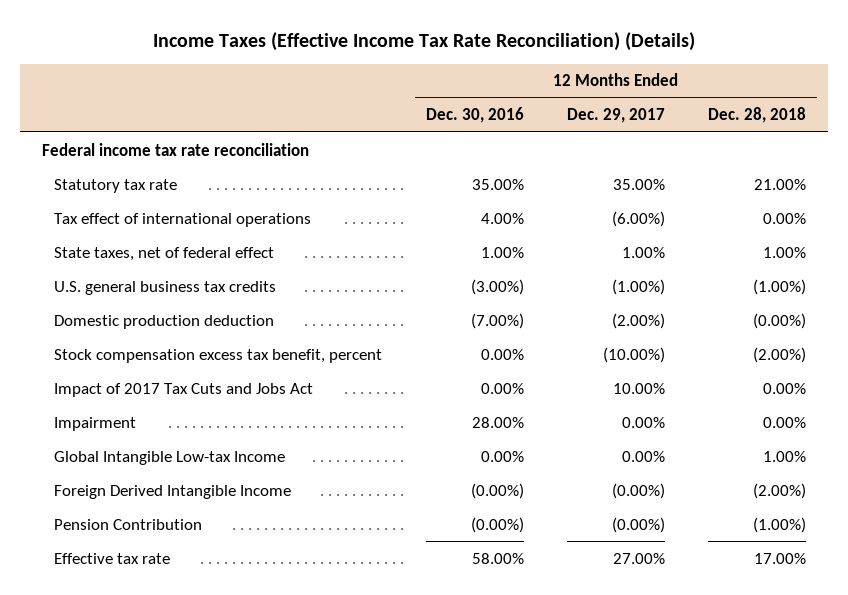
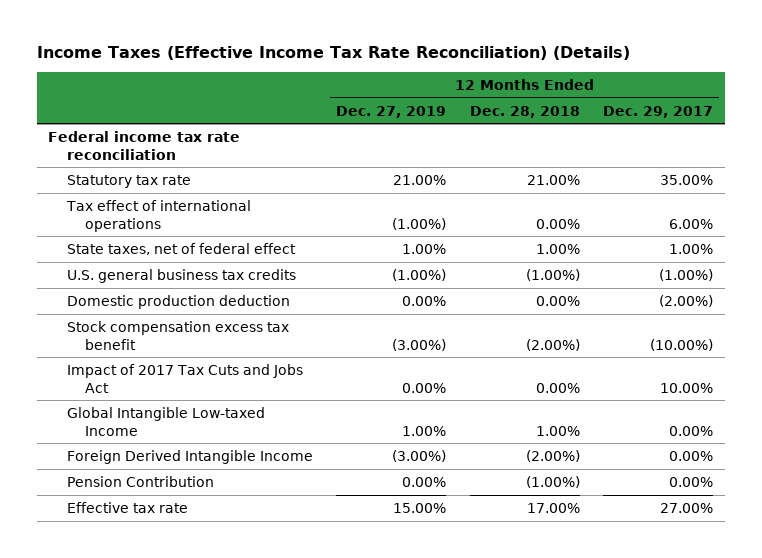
- | 12 Months Ended Dec. 30, 2016 | 12 Months Ended Dec. 29, 2017 | 12 Months Ended Dec. 28, 2018
+ | 12 Months Ended Dec. 27, 2019 | 12 Months Ended Dec. 28, 2018 | 12 Months Ended Dec. 29, 2017
- Tax effect of international operations | 4.00% | (6.00%) | 0.00%
+ Tax effect of international operations | (1.00%) | 0.00% | 6.00%
- Domestic production deduction | (7.00%) | (2.00%) | (0.00%)
- Stock compensation excess tax benefit, percent | 0.00% | (10.00%) | (2.00%)
+ Domestic production deduction | 0.00% | 0.00% | (2.00%)
+ Stock compensation excess tax benefit | (3.00%) | (2.00%) | (10.00%)
- Impairment | 28.00% | 0.00% | 0.00%
- Global Intangible Low-tax Income | 0.00% | 0.00% | 1.00%
- Foreign Derived Intangible Income | (0.00%) | (0.00%) | (2.00%)
- Pension Contribution | (0.00%) | (0.00%) | (1.00%)
+ Global Intangible Low-taxed Income | 1.00% | 1.00% | 0.00%
+ Foreign Derived Intangible Income | (3.00%) | (2.00%) | 0.00%
+ Pension Contribution | 0.00% | (1.00%) | 0.00%

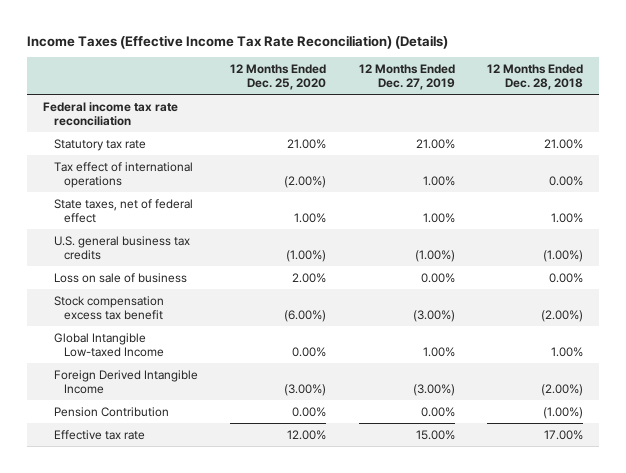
- | 12 Months Ended Dec. 27, 2019 | 12 Months Ended Dec. 28, 2018 | 12 Months Ended Dec. 29, 2017
+ | 12 Months Ended Dec. 25, 2020 | 12 Months Ended Dec. 27, 2019 | 12 Months Ended Dec. 28, 2018
- Tax effect of international operations | (1.00%) | 0.00% | 6.00%
+ Tax effect of international operations | (2.00%) | 1.00% | 0.00%
- Domestic production deduction | 0.00% | 0.00% | (2.00%)
+ Loss on sale of business | 2.00% | 0.00% | 0.00%
- Impact of 2017 Tax Cuts and Jobs Act | 0.00% | 0.00% | 10.00%

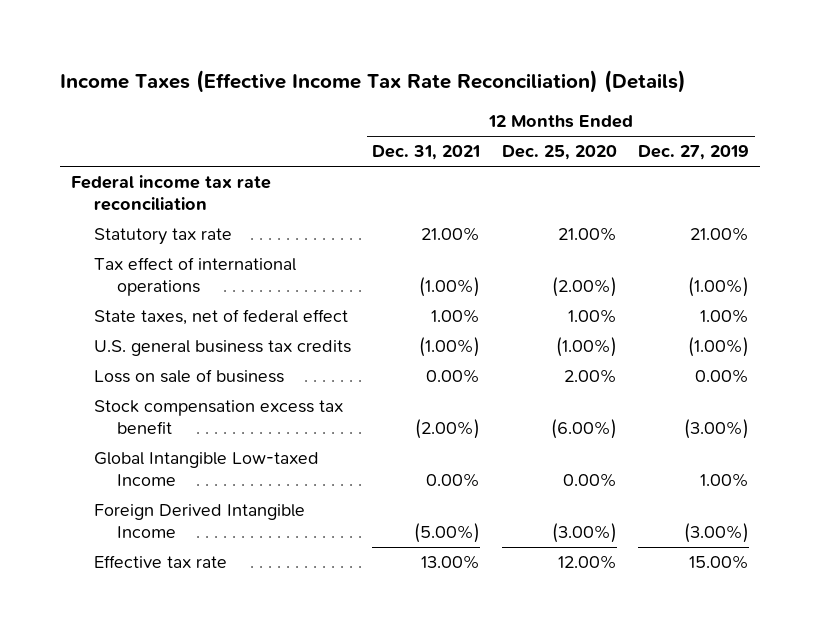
- | 12 Months Ended Dec. 25, 2020 | 12 Months Ended Dec. 27, 2019 | 12 Months Ended Dec. 28, 2018
+ | 12 Months Ended Dec. 31, 2021 | 12 Months Ended Dec. 25, 2020 | 12 Months Ended Dec. 27, 2019
- Tax effect of international operations | (2.00%) | 1.00% | 0.00%
+ Tax effect of international operations | (1.00%) | (2.00%) | (1.00%)
- Pension Contribution | 0.00% | 0.00% | (1.00%)

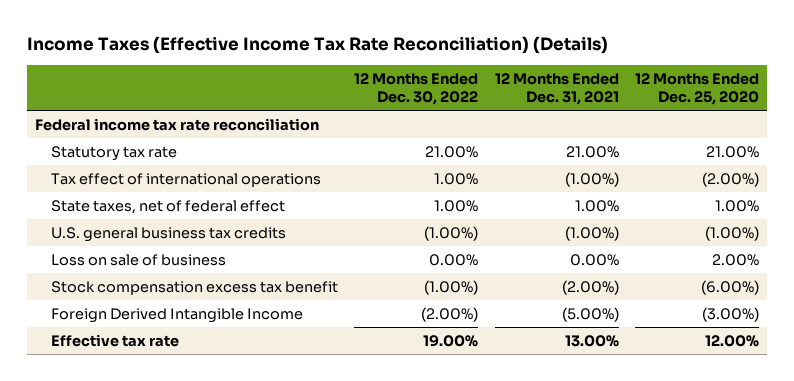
- | 12 Months Ended Dec. 31, 2021 | 12 Months Ended Dec. 25, 2020 | 12 Months Ended Dec. 27, 2019
+ | 12 Months Ended Dec. 30, 2022 | 12 Months Ended Dec. 31, 2021 | 12 Months Ended Dec. 25, 2020
- Global Intangible Low-taxed Income | 0.00% | 0.00% | 1.00%

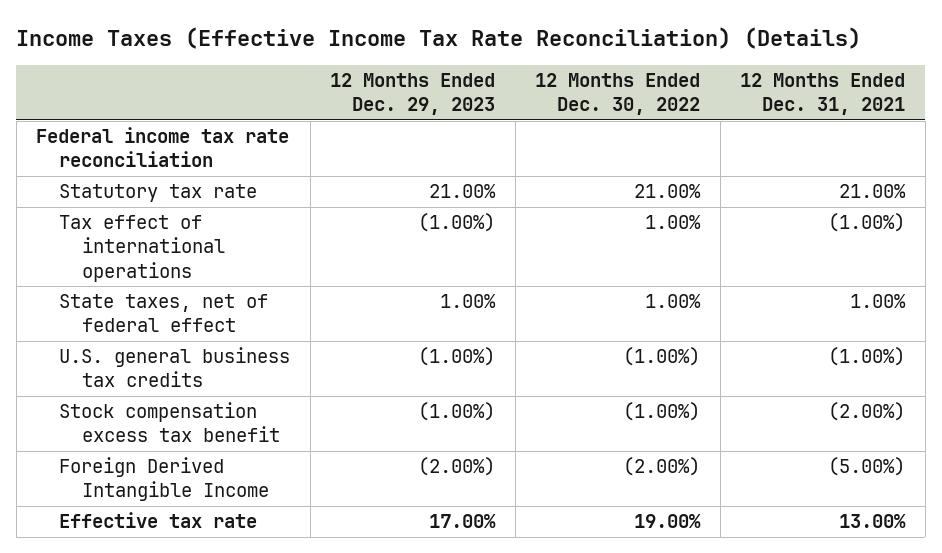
- | 12 Months Ended Dec. 30, 2022 | 12 Months Ended Dec. 31, 2021 | 12 Months Ended Dec. 25, 2020
+ | 12 Months Ended Dec. 29, 2023 | 12 Months Ended Dec. 30, 2022 | 12 Months Ended Dec. 31, 2021
- Loss on sale of business | 0.00% | 0.00% | 2.00%

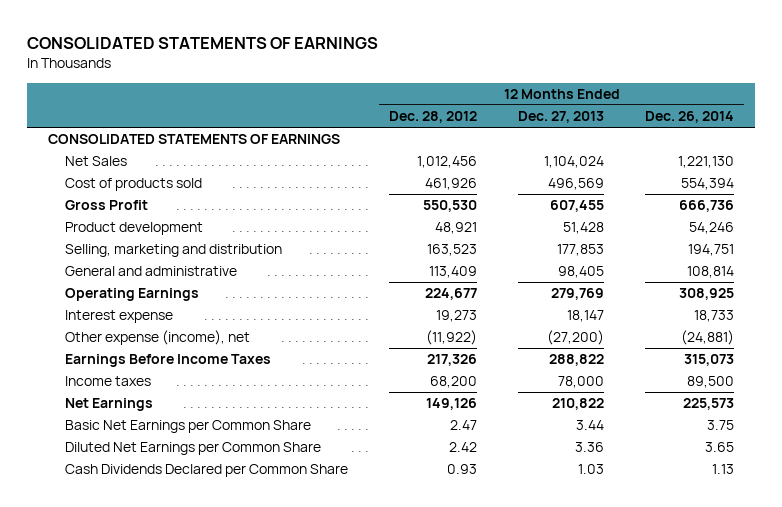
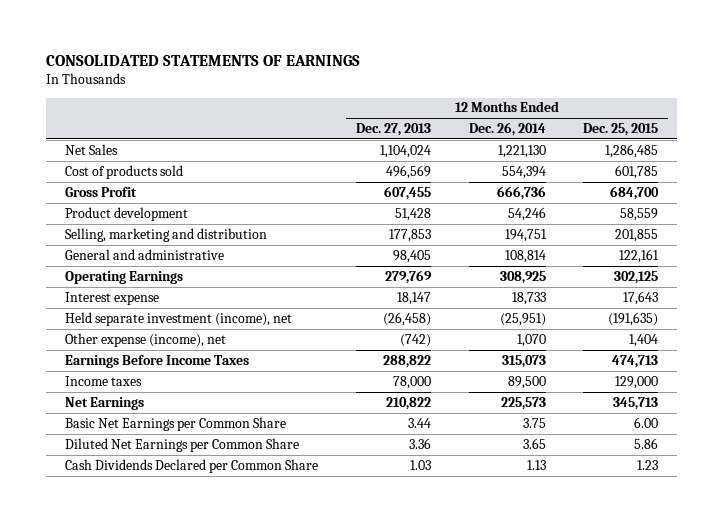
- | 12 Months Ended Dec. 28, 2012 | 12 Months Ended Dec. 27, 2013 | 12 Months Ended Dec. 26, 2014
+ | 12 Months Ended Dec. 27, 2013 | 12 Months Ended Dec. 26, 2014 | 12 Months Ended Dec. 25, 2015
- CONSOLIDATED STATEMENTS OF EARNINGS
- Other expense (income), net | (11,922) | (27,200) | (24,881)
+ Held separate investment (income), net | (26,458) | (25,951) | (191,635)
+ Other expense (income), net | (742) | 1,070 | 1,404

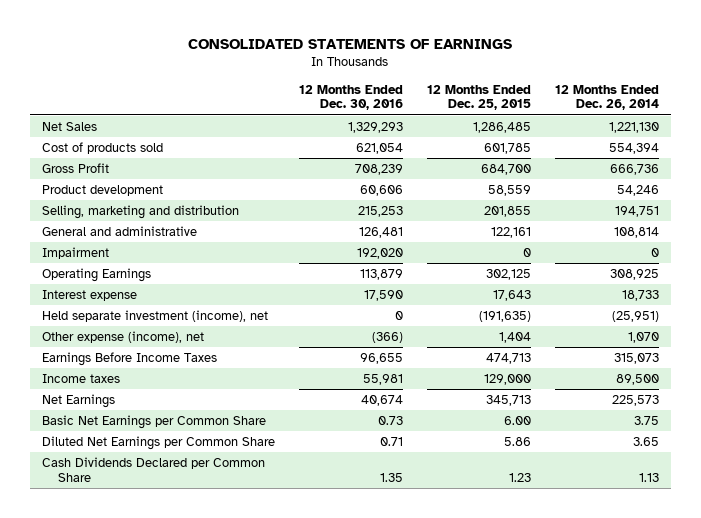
- | 12 Months Ended Dec. 27, 2013 | 12 Months Ended Dec. 26, 2014 | 12 Months Ended Dec. 25, 2015
+ | 12 Months Ended Dec. 30, 2016 | 12 Months Ended Dec. 25, 2015 | 12 Months Ended Dec. 26, 2014
+ Impairment | 192,020 | 0 | 0

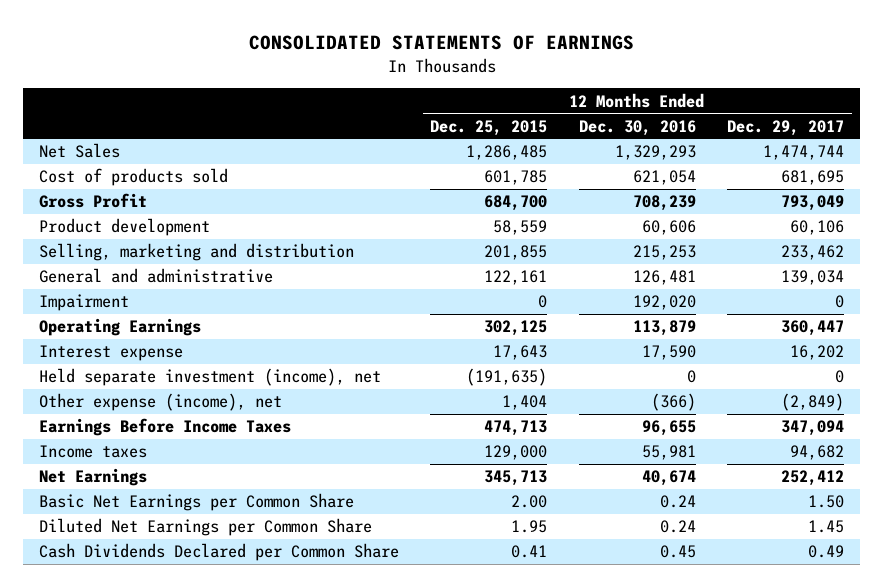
- | 12 Months Ended Dec. 30, 2016 | 12 Months Ended Dec. 25, 2015 | 12 Months Ended Dec. 26, 2014
+ | 12 Months Ended Dec. 25, 2015 | 12 Months Ended Dec. 30, 2016 | 12 Months Ended Dec. 29, 2017
- Basic Net Earnings per Common Share | 0.73 | 6.00 | 3.75
- Diluted Net Earnings per Common Share | 0.71 | 5.86 | 3.65
- Cash Dividends Declared per Common Share | 1.35 | 1.23 | 1.13
+ Basic Net Earnings per Common Share | 2.00 | 0.24 | 1.50
+ Diluted Net Earnings per Common Share | 1.95 | 0.24 | 1.45
+ Cash Dividends Declared per Common Share | 0.41 | 0.45 | 0.49

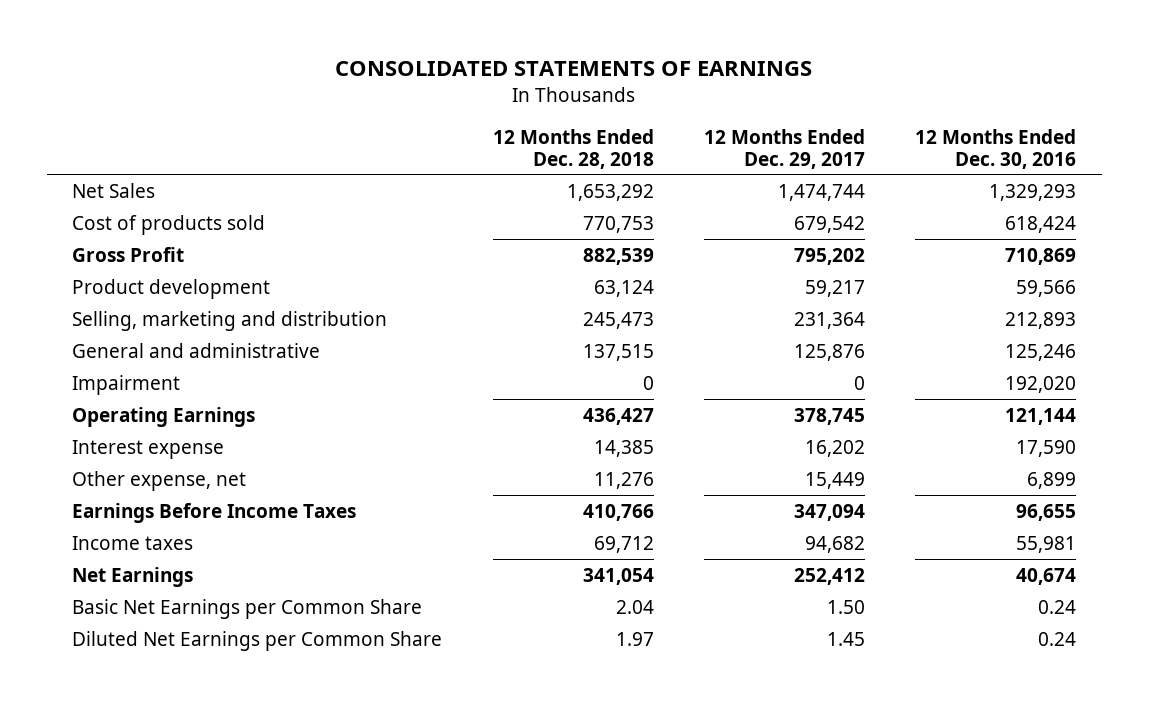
- | 12 Months Ended Dec. 25, 2015 | 12 Months Ended Dec. 30, 2016 | 12 Months Ended Dec. 29, 2017
+ | 12 Months Ended Dec. 28, 2018 | 12 Months Ended Dec. 29, 2017 | 12 Months Ended Dec. 30, 2016
- Cost of products sold | 601,785 | 621,054 | 681,695
- Gross Profit | 684,700 | 708,239 | 793,049
- Product development | 58,559 | 60,606 | 60,106
- Selling, marketing and distribution | 201,855 | 215,253 | 233,462
- General and administrative | 122,161 | 126,481 | 139,034
+ Cost of products sold | 770,753 | 679,542 | 618,424
+ Gross Profit | 882,539 | 795,202 | 710,869
+ Product development | 63,124 | 59,217 | 59,566
+ Selling, marketing and distribution | 245,473 | 231,364 | 212,893
+ General and administrative | 137,515 | 125,876 | 125,246
- Operating Earnings | 302,125 | 113,879 | 360,447
+ Operating Earnings | 436,427 | 378,745 | 121,144
- Held separate investment (income), net | (191,635) | 0 | 0
- Other expense (income), net | 1,404 | (366) | (2,849)
+ Other expense, net | 11,276 | 15,449 | 6,899
- Cash Dividends Declared per Common Share | 0.41 | 0.45 | 0.49

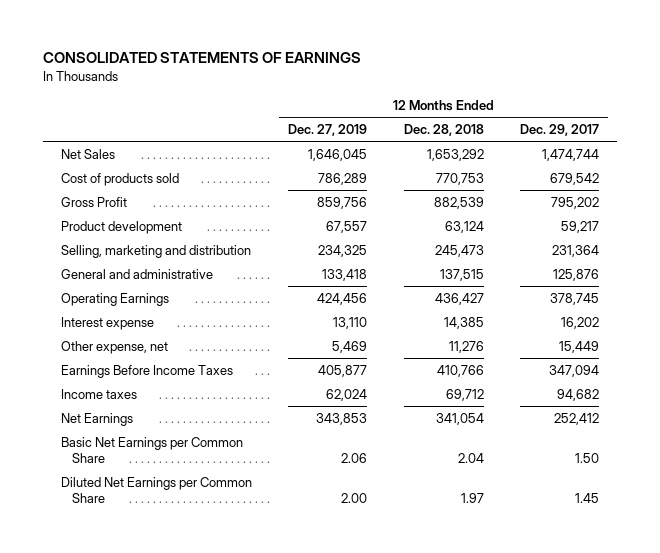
- | 12 Months Ended Dec. 28, 2018 | 12 Months Ended Dec. 29, 2017 | 12 Months Ended Dec. 30, 2016
+ | 12 Months Ended Dec. 27, 2019 | 12 Months Ended Dec. 28, 2018 | 12 Months Ended Dec. 29, 2017
- Impairment | 0 | 0 | 192,020

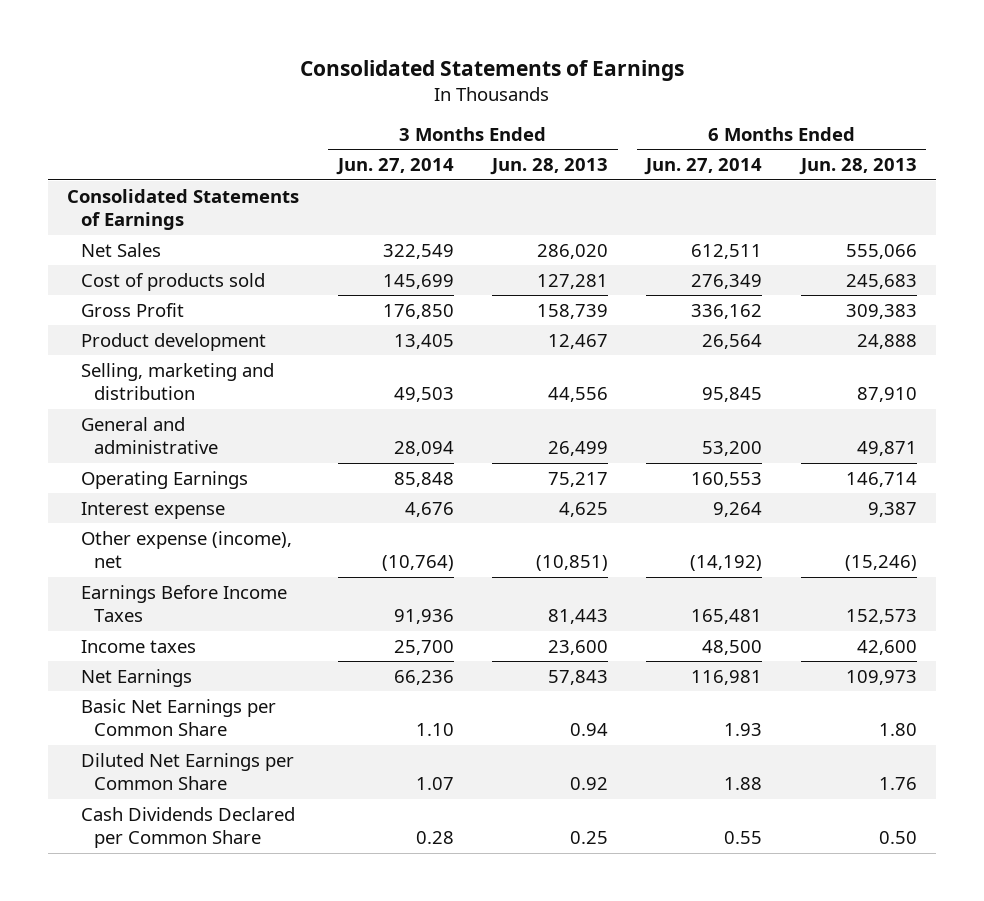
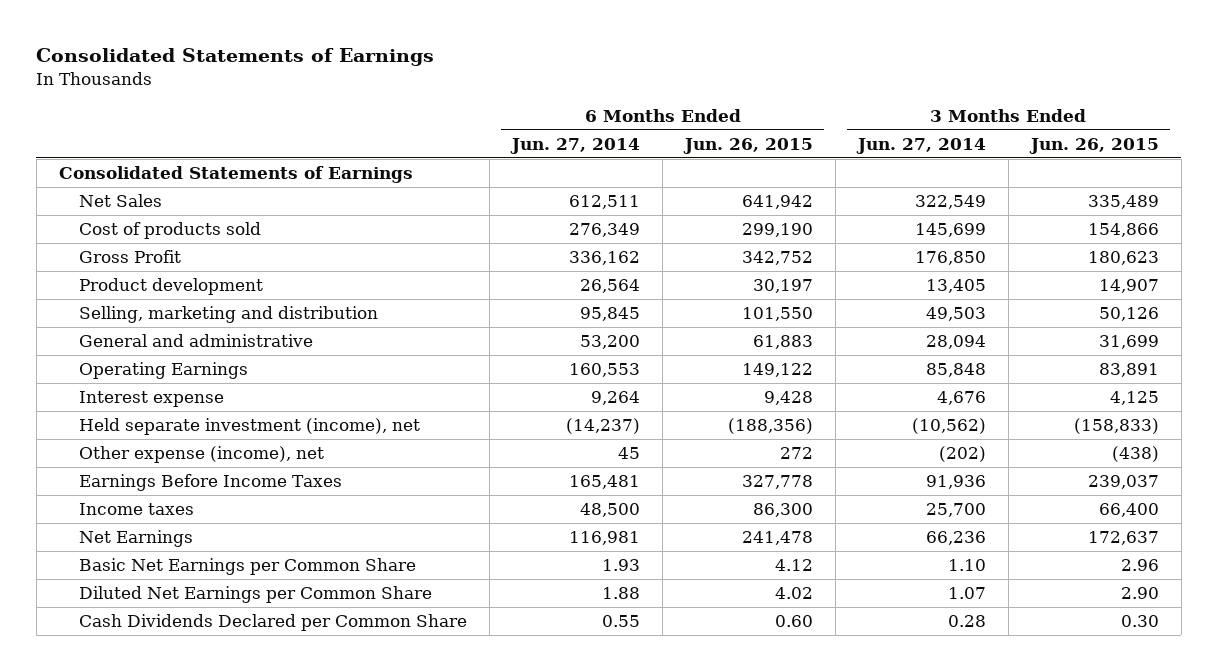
- | 3 Months Ended Jun. 27, 2014 | 3 Months Ended Jun. 28, 2013 | 6 Months Ended Jun. 27, 2014 | 6 Months Ended Jun. 28, 2013
+ | 6 Months Ended Jun. 27, 2014 | 6 Months Ended Jun. 26, 2015 | 3 Months Ended Jun. 27, 2014 | 3 Months Ended Jun. 26, 2015
- Other expense (income), net | (10,764) | (10,851) | (14,192) | (15,246)
+ Held separate investment (income), net | (14,237) | (188,356) | (10,562) | (158,833)
+ Other expense (income), net | 45 | 272 | (202) | (438)

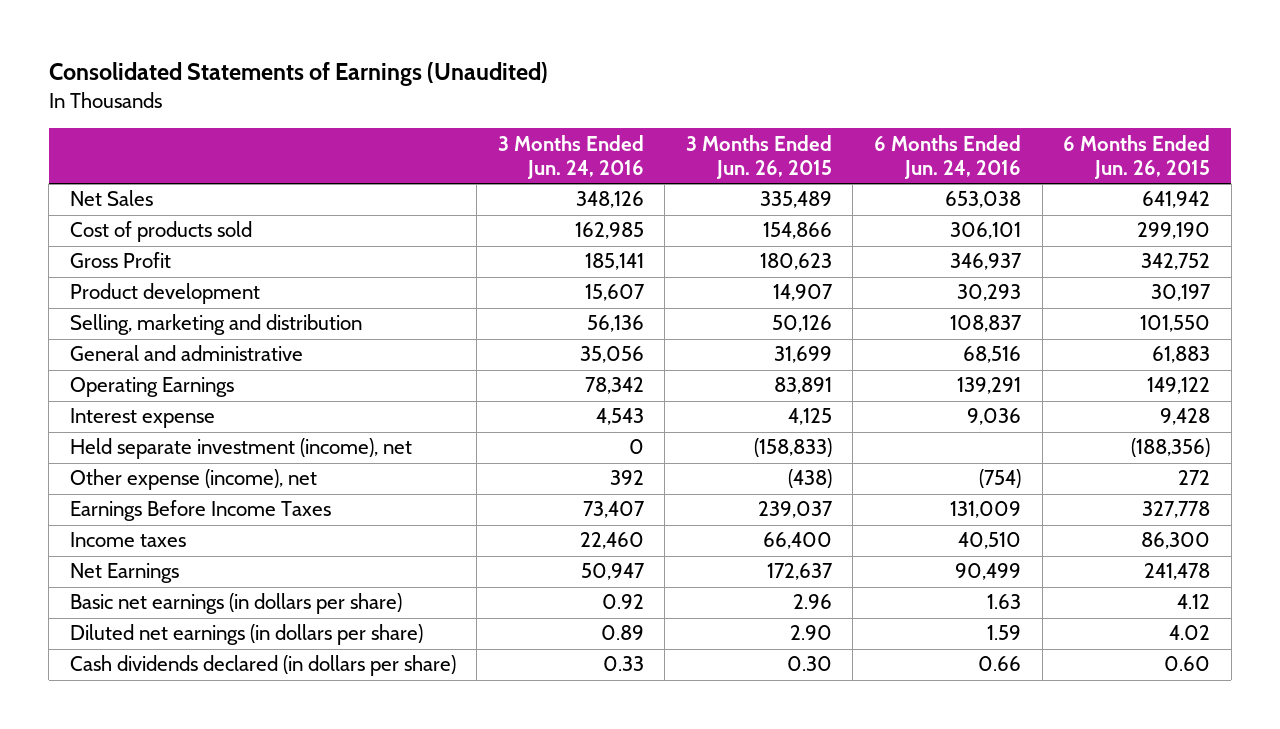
- Consolidated Statements of Earnings
+ Consolidated Statements of Earnings (Unaudited)
- | 6 Months Ended Jun. 27, 2014 | 6 Months Ended Jun. 26, 2015 | 3 Months Ended Jun. 27, 2014 | 3 Months Ended Jun. 26, 2015
+ | 3 Months Ended Jun. 24, 2016 | 3 Months Ended Jun. 26, 2015 | 6 Months Ended Jun. 24, 2016 | 6 Months Ended Jun. 26, 2015
- Consolidated Statements of Earnings
- Basic Net Earnings per Common Share | 1.93 | 4.12 | 1.10 | 2.96
- Diluted Net Earnings per Common Share | 1.88 | 4.02 | 1.07 | 2.90
- Cash Dividends Declared per Common Share | 0.55 | 0.60 | 0.28 | 0.30
+ Basic net earnings (in dollars per share) | 0.92 | 2.96 | 1.63 | 4.12
+ Diluted net earnings (in dollars per share) | 0.89 | 2.90 | 1.59 | 4.02
+ Cash dividends declared (in dollars per share) | 0.33 | 0.30 | 0.66 | 0.60

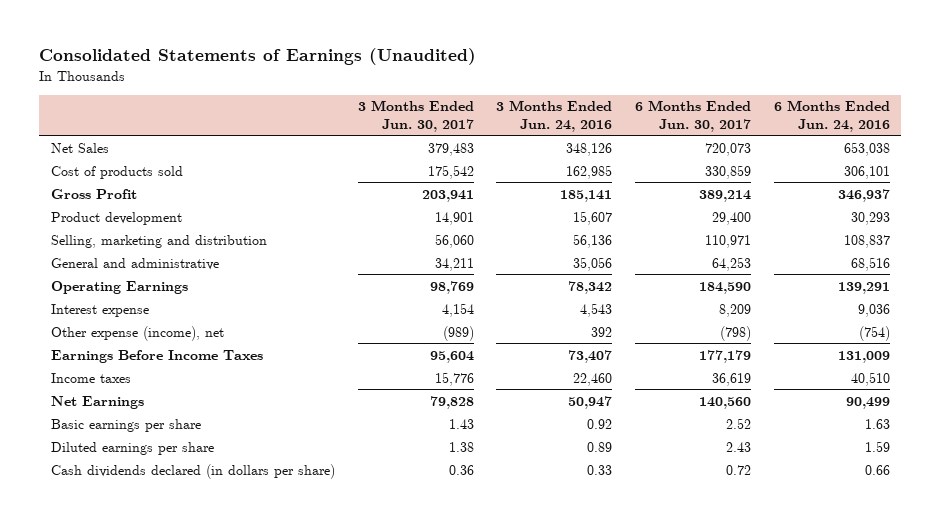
- | 3 Months Ended Jun. 24, 2016 | 3 Months Ended Jun. 26, 2015 | 6 Months Ended Jun. 24, 2016 | 6 Months Ended Jun. 26, 2015
+ | 3 Months Ended Jun. 30, 2017 | 3 Months Ended Jun. 24, 2016 | 6 Months Ended Jun. 30, 2017 | 6 Months Ended Jun. 24, 2016
- Held separate investment (income), net | 0 | (158,833) | | (188,356)
- Basic net earnings (in dollars per share) | 0.92 | 2.96 | 1.63 | 4.12
- Diluted net earnings (in dollars per share) | 0.89 | 2.90 | 1.59 | 4.02
+ Basic earnings per share | 1.43 | 0.92 | 2.52 | 1.63
+ Diluted earnings per share | 1.38 | 0.89 | 2.43 | 1.59

